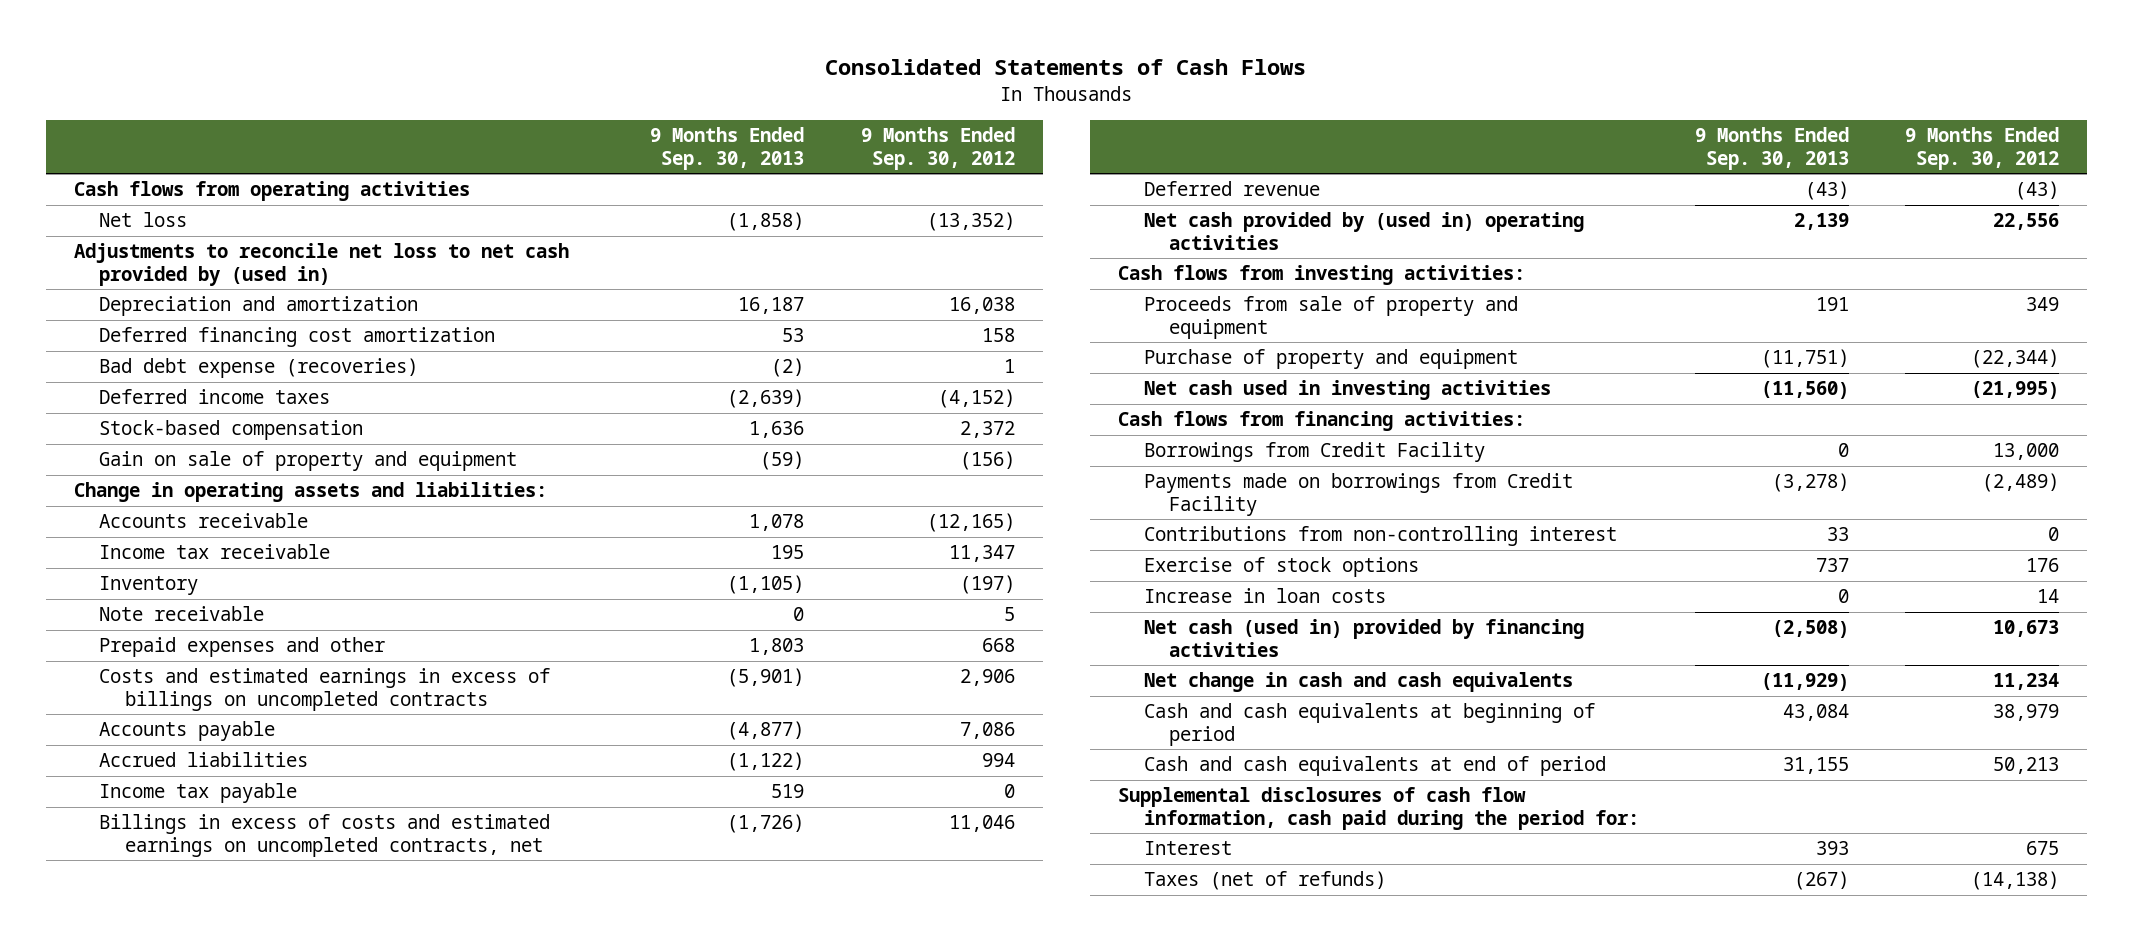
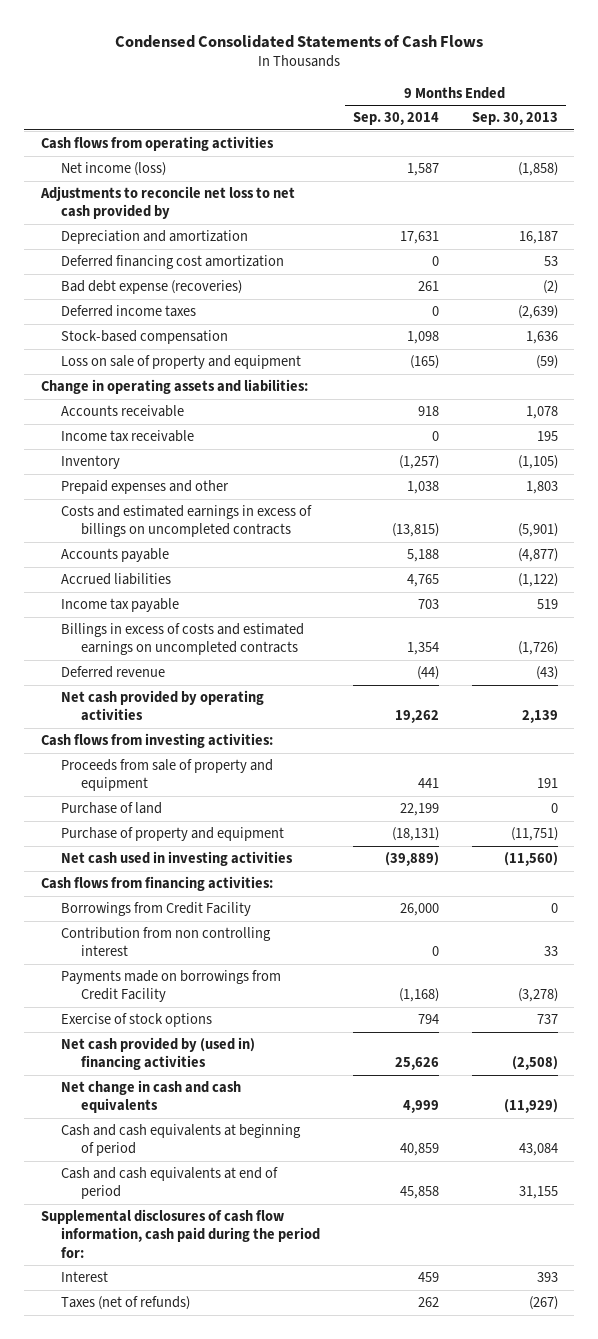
- Consolidated Statements of Cash Flows
+ Condensed Consolidated Statements of Cash Flows
- | 9 Months Ended Sep. 30, 2013 | 9 Months Ended Sep. 30, 2012
+ | 9 Months Ended Sep. 30, 2014 | 9 Months Ended Sep. 30, 2013
- Net loss | (1,858) | (13,352)
- Adjustments to reconcile net loss to net cash provided by (used in)
+ Net income (loss) | 1,587 | (1,858)
+ Adjustments to reconcile net loss to net cash provided by
- Gain on sale of property and equipment | (59) | (156)
+ Loss on sale of property and equipment | (165) | (59)
- Note receivable | 0 | 5
- Billings in excess of costs and estimated earnings on uncompleted contracts, net | (1,726) | 11,046
+ Billings in excess of costs and estimated earnings on uncompleted contracts | 1,354 | (1,726)
- Net cash provided by (used in) operating activities | 2,139 | 22,556
+ Net cash provided by operating activities | 19,262 | 2,139
+ Purchase of land | 22,199 | 0
+ Contribution from non controlling interest | 0 | 33
- Contributions from non-controlling interest | 33 | 0
- Increase in loan costs | 0 | 14
- Net cash (used in) provided by financing activities | (2,508) | 10,673
+ Net cash provided by (used in) financing activities | 25,626 | (2,508)

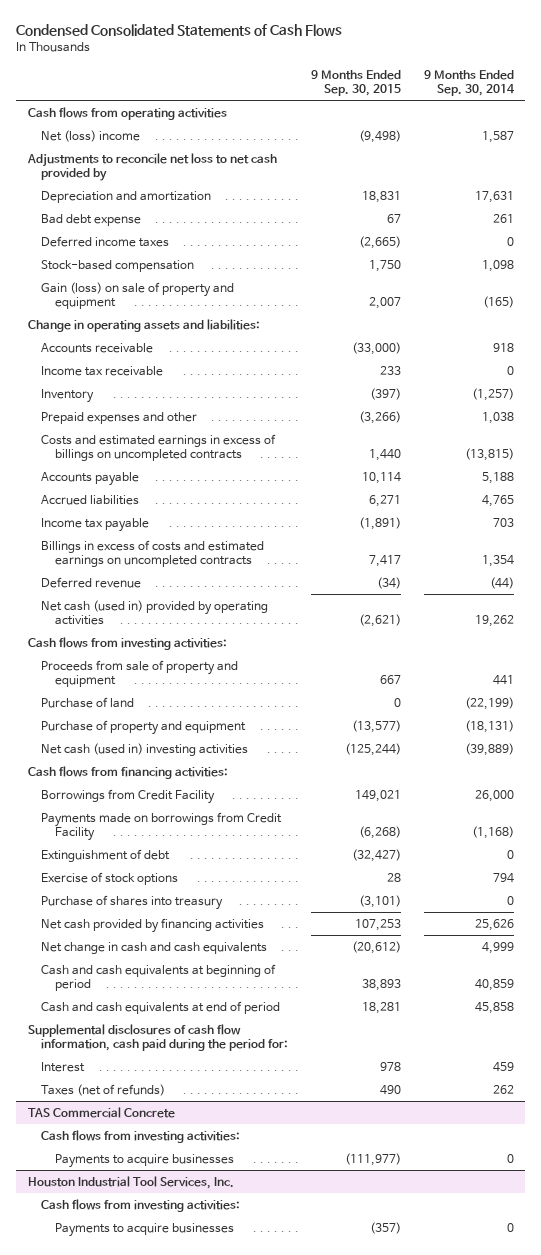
- | 9 Months Ended Sep. 30, 2014 | 9 Months Ended Sep. 30, 2013
+ | 9 Months Ended Sep. 30, 2015 | 9 Months Ended Sep. 30, 2014
- Net income (loss) | 1,587 | (1,858)
+ Net (loss) income | (9,498) | 1,587
- Deferred financing cost amortization | 0 | 53
- Bad debt expense (recoveries) | 261 | (2)
+ Bad debt expense | 67 | 261
- Loss on sale of property and equipment | (165) | (59)
+ Gain (loss) on sale of property and equipment | 2,007 | (165)
- Net cash provided by operating activities | 19,262 | 2,139
+ Net cash (used in) provided by operating activities | (2,621) | 19,262
- Purchase of land | 22,199 | 0
+ Purchase of land | 0 | (22,199)
- Net cash used in investing activities | (39,889) | (11,560)
+ Net cash (used in) investing activities | (125,244) | (39,889)
- Contribution from non controlling interest | 0 | 33
+ Extinguishment of debt | (32,427) | 0
- Net cash provided by (used in) financing activities | 25,626 | (2,508)
+ Purchase of shares into treasury | (3,101) | 0
+ Net cash provided by financing activities | 107,253 | 25,626
+ TAS Commercial Concrete
+ Cash flows from investing activities:
+ Payments to acquire businesses | (111,977) | 0
+ Houston Industrial Tool Services, Inc.
+ Cash flows from investing activities:
+ Payments to acquire businesses | (357) | 0

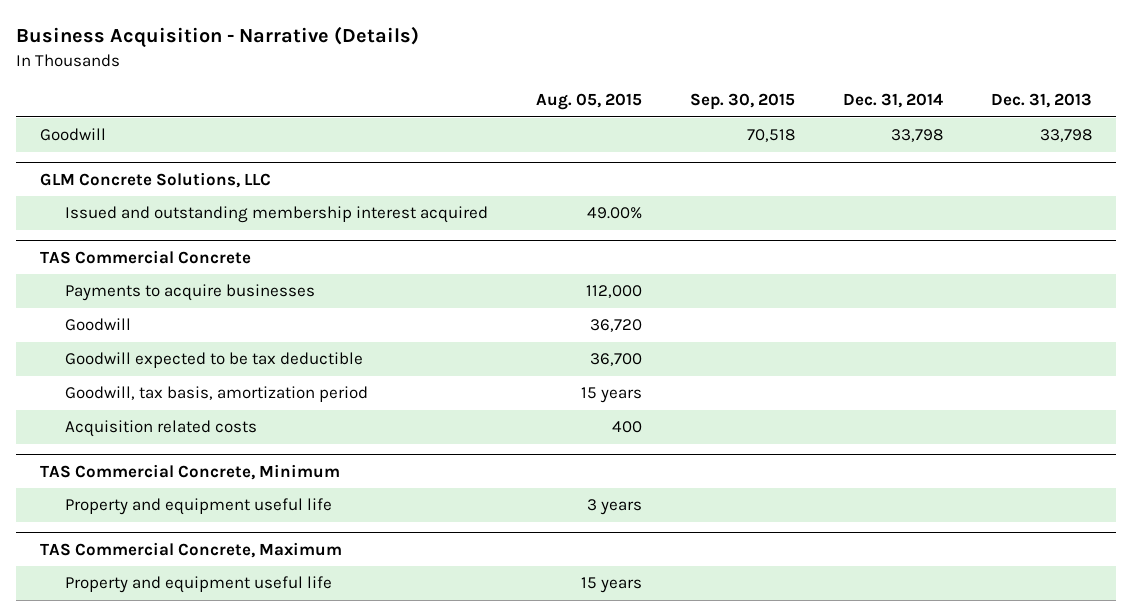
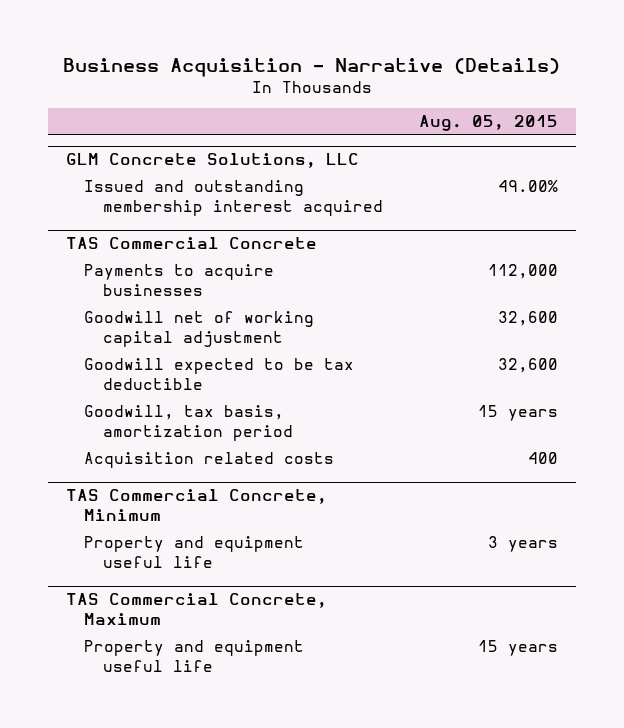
- | Aug. 05, 2015 | Sep. 30, 2015 | Dec. 31, 2014 | Dec. 31, 2013
+ | Aug. 05, 2015
- Goodwill | | 70,518 | 33,798 | 33,798
@ TAS Commercial Concrete
- Goodwill | 36,720 | | |
- Goodwill expected to be tax deductible | 36,700 | | |
+ Goodwill net of working capital adjustment | 32,600
+ Goodwill expected to be tax deductible | 32,600

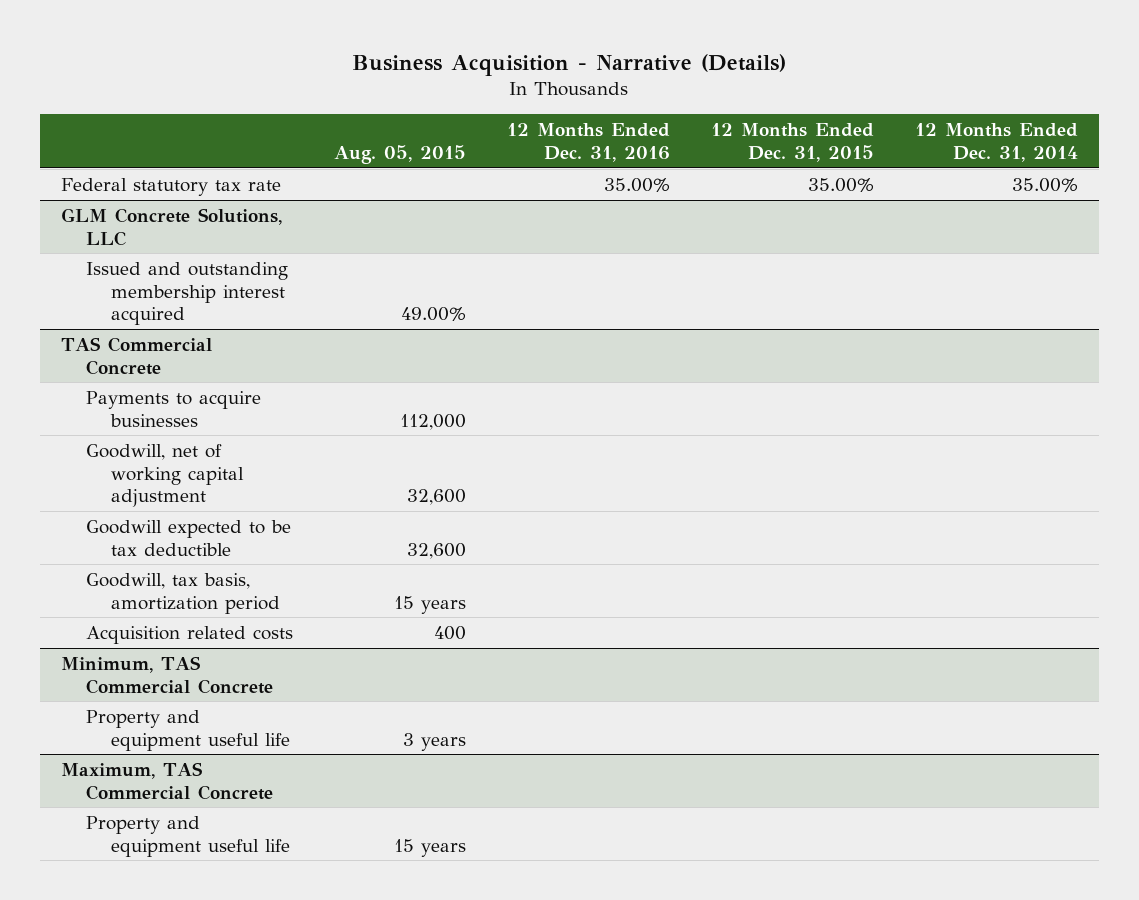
- | Aug. 05, 2015
+ | Aug. 05, 2015 | 12 Months Ended Dec. 31, 2016 | 12 Months Ended Dec. 31, 2015 | 12 Months Ended Dec. 31, 2014
+ Federal statutory tax rate | | 35.00% | 35.00% | 35.00%
@ TAS Commercial Concrete
- Goodwill net of working capital adjustment | 32,600
+ Goodwill, net of working capital adjustment | 32,600 | | |
- TAS Commercial Concrete, Minimum
+ Minimum, TAS Commercial Concrete
- TAS Commercial Concrete, Maximum
+ Maximum, TAS Commercial Concrete

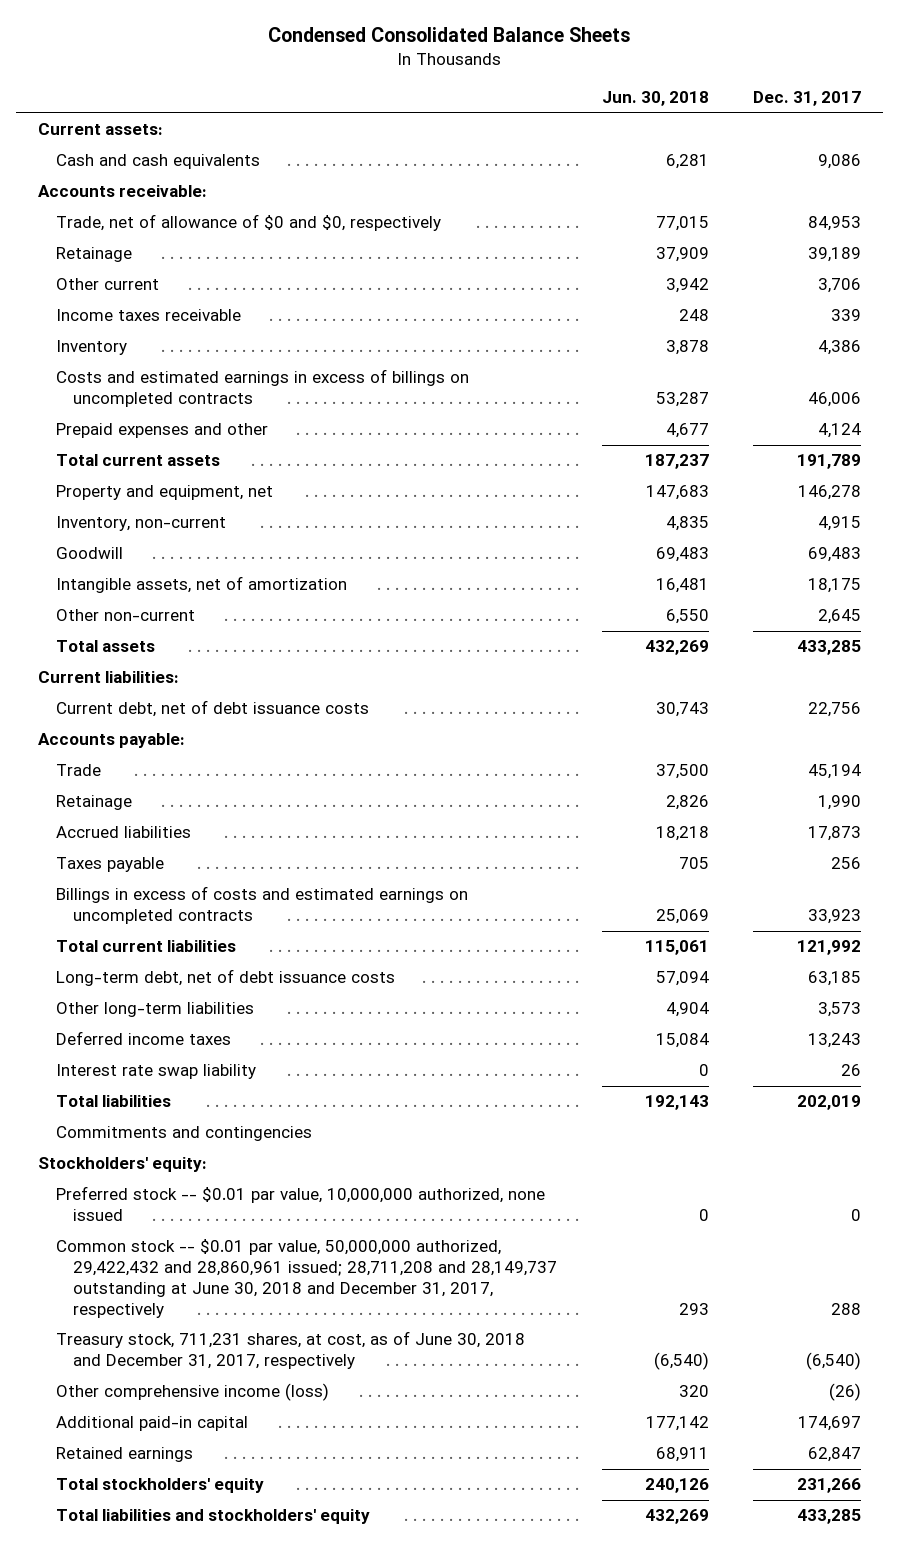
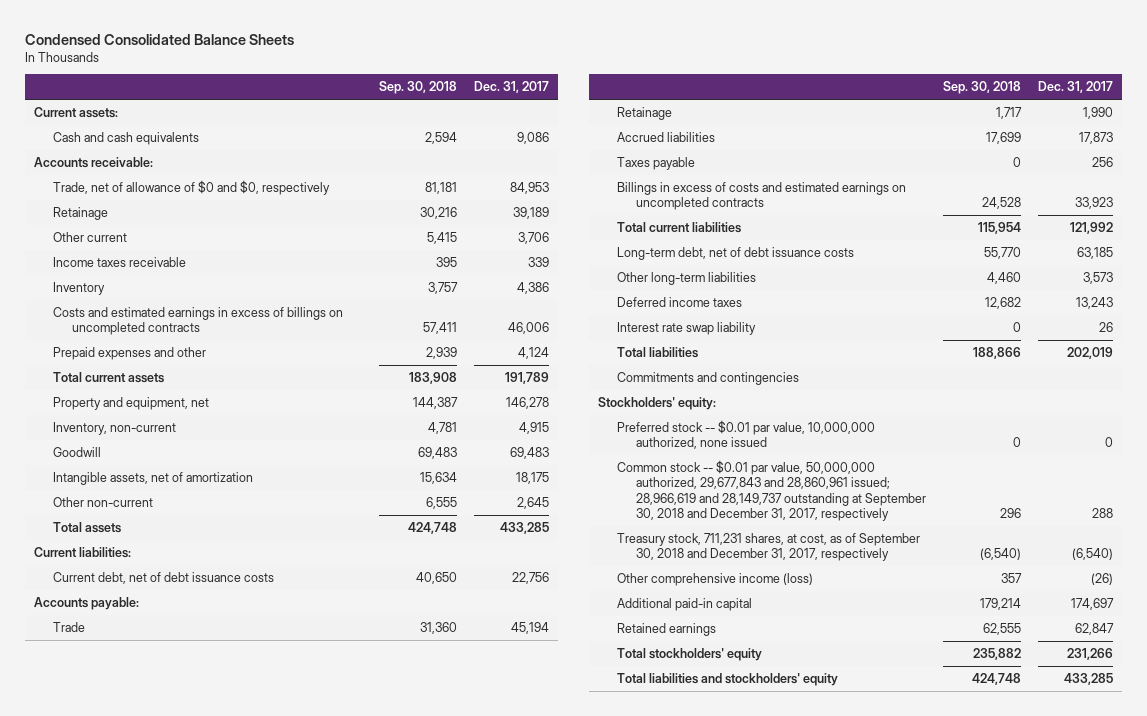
- | Jun. 30, 2018 | Dec. 31, 2017
+ | Sep. 30, 2018 | Dec. 31, 2017
- Common stock -- $0.01 par value, 50,000,000 authorized, 29,422,432 and 28,860,961 issued; 28,711,208 and 28,149,737 outstanding at June 30, 2018 and December 31, 2017, respectively | 293 | 288
- Treasury stock, 711,231 shares, at cost, as of June 30, 2018 and December 31, 2017, respectively | (6,540) | (6,540)
+ Common stock -- $0.01 par value, 50,000,000 authorized, 29,677,843 and 28,860,961 issued; 28,966,619 and 28,149,737 outstanding at September 30, 2018 and December 31, 2017, respectively | 296 | 288
+ Treasury stock, 711,231 shares, at cost, as of September 30, 2018 and December 31, 2017, respectively | (6,540) | (6,540)

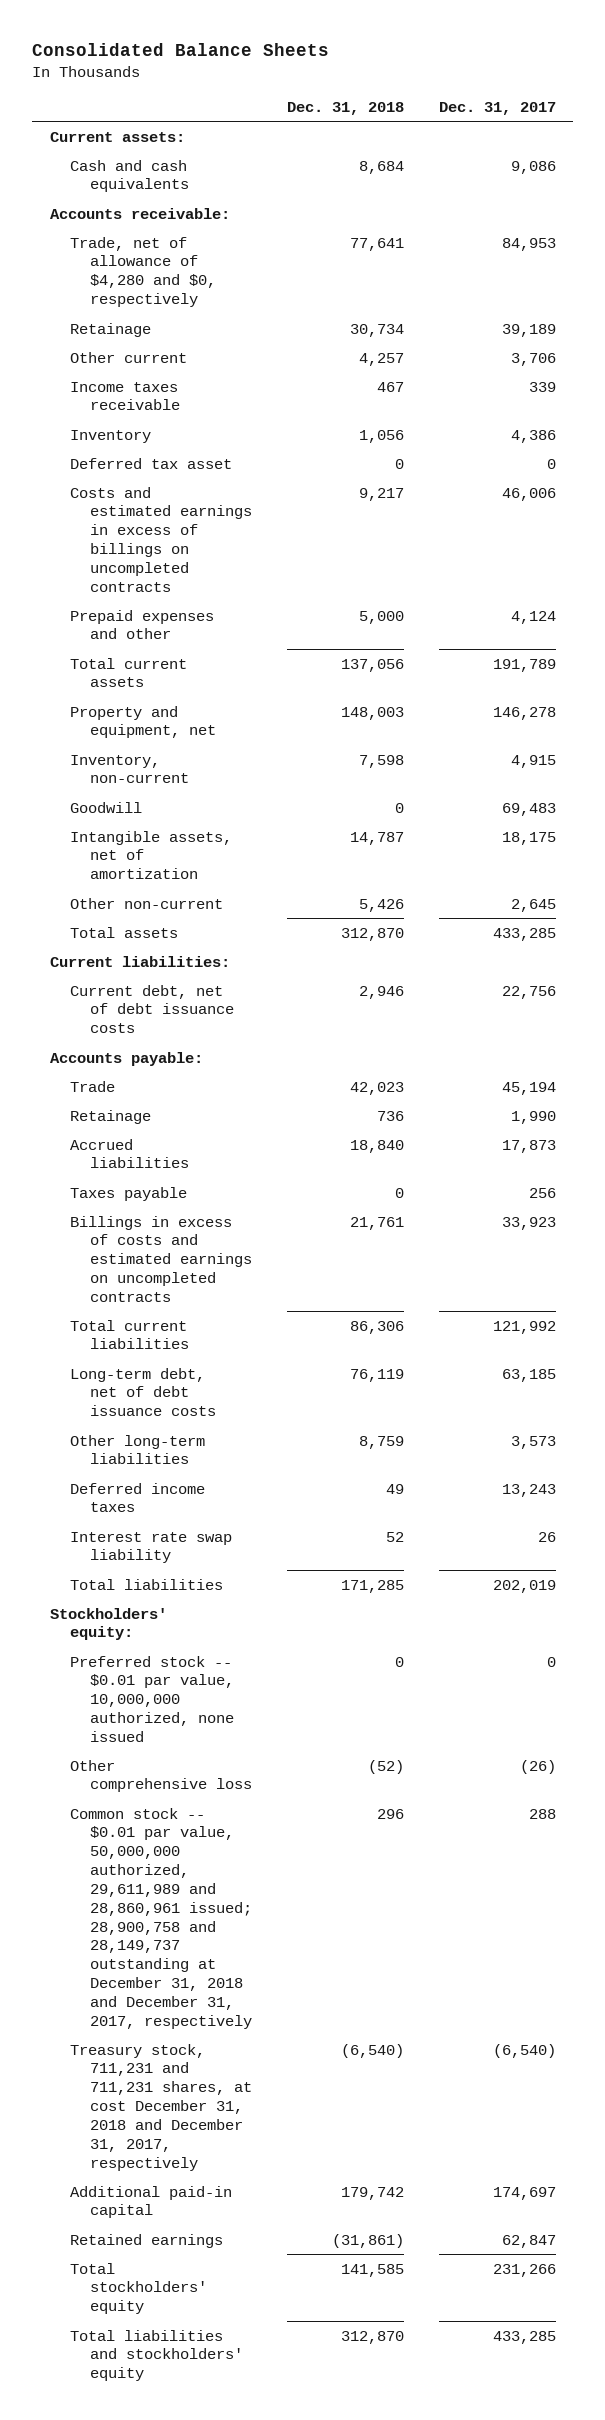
- Condensed Consolidated Balance Sheets
+ Consolidated Balance Sheets
- | Sep. 30, 2018 | Dec. 31, 2017
+ | Dec. 31, 2018 | Dec. 31, 2017
- Trade, net of allowance of $0 and $0, respectively | 81,181 | 84,953
+ Trade, net of allowance of $4,280 and $0, respectively | 77,641 | 84,953
+ Deferred tax asset | 0 | 0
- Commitments and contingencies
- Common stock -- $0.01 par value, 50,000,000 authorized, 29,677,843 and 28,860,961 issued; 28,966,619 and 28,149,737 outstanding at September 30, 2018 and December 31, 2017, respectively | 296 | 288
- Treasury stock, 711,231 shares, at cost, as of September 30, 2018 and December 31, 2017, respectively | (6,540) | (6,540)
- Other comprehensive income (loss) | 357 | (26)
+ Other comprehensive loss | (52) | (26)
+ Common stock -- $0.01 par value, 50,000,000 authorized, 29,611,989 and 28,860,961 issued; 28,900,758 and 28,149,737 outstanding at December 31, 2018 and December 31, 2017, respectively | 296 | 288
+ Treasury stock, 711,231 and 711,231 shares, at cost December 31, 2018 and December 31, 2017, respectively | (6,540) | (6,540)

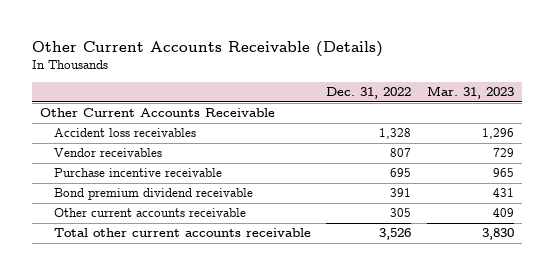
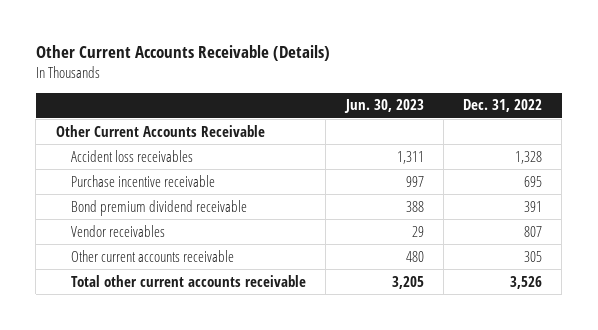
- | Dec. 31, 2022 | Mar. 31, 2023
+ | Jun. 30, 2023 | Dec. 31, 2022
moved down: Vendor receivables | 29 | 807

